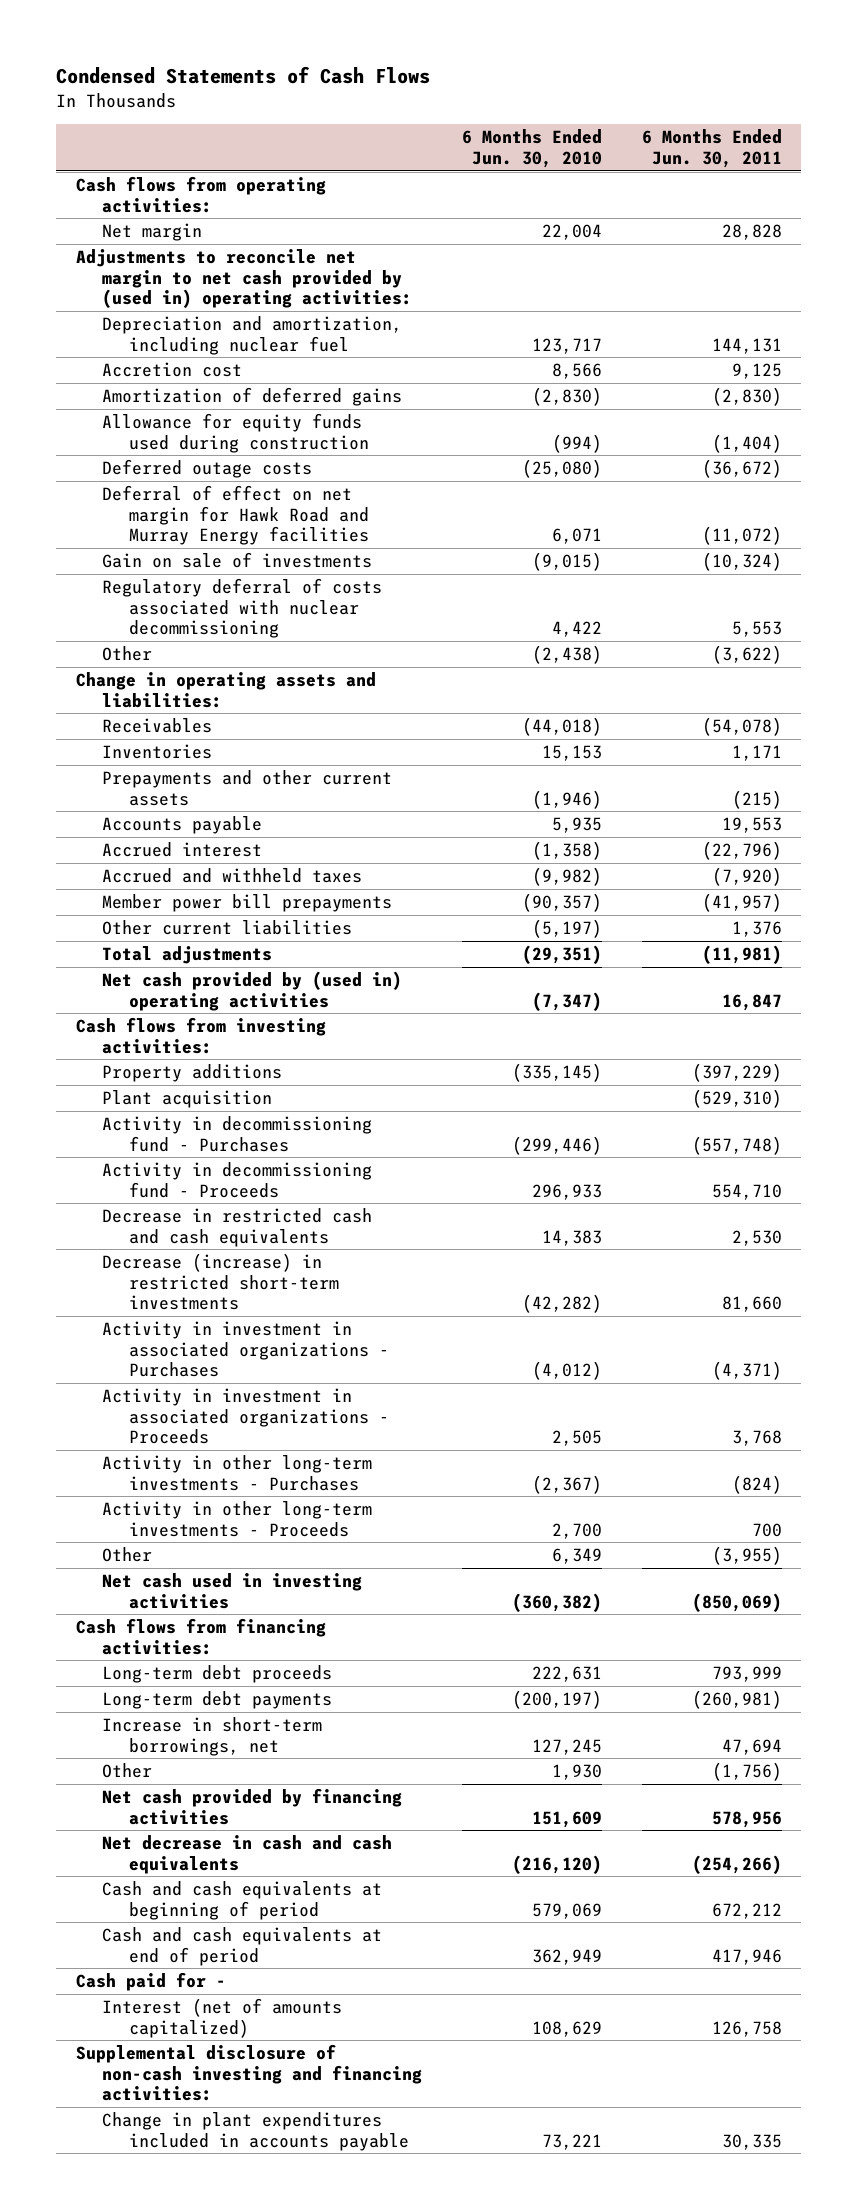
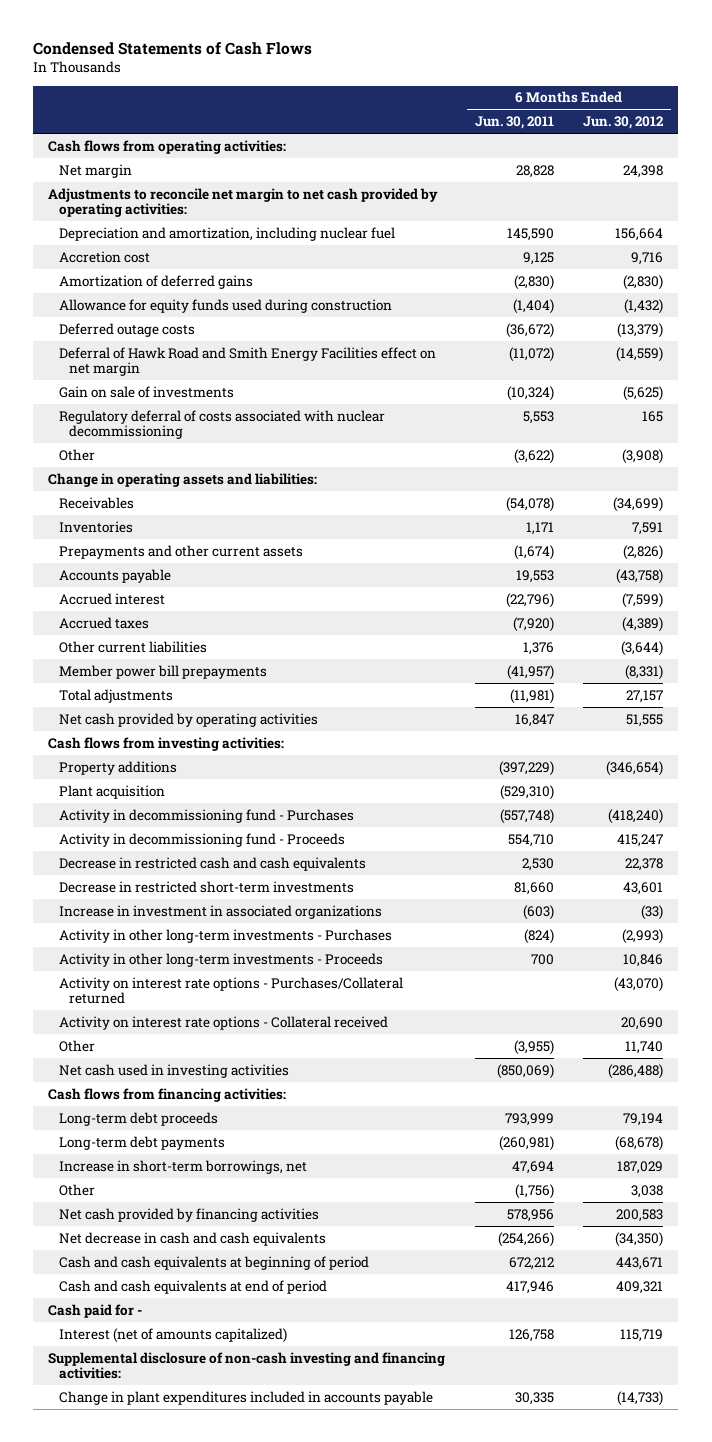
- | 6 Months Ended Jun. 30, 2010 | 6 Months Ended Jun. 30, 2011
+ | 6 Months Ended Jun. 30, 2011 | 6 Months Ended Jun. 30, 2012
- Adjustments to reconcile net margin to net cash provided by (used in) operating activities:
- Depreciation and amortization, including nuclear fuel | 123,717 | 144,131
+ Adjustments to reconcile net margin to net cash provided by operating activities:
+ Depreciation and amortization, including nuclear fuel | 145,590 | 156,664
- Deferral of effect on net margin for Hawk Road and Murray Energy facilities | 6,071 | (11,072)
+ Deferral of Hawk Road and Smith Energy Facilities effect on net margin | (11,072) | (14,559)
- Prepayments and other current assets | (1,946) | (215)
+ Prepayments and other current assets | (1,674) | (2,826)
- Accrued and withheld taxes | (9,982) | (7,920)
+ Accrued taxes | (7,920) | (4,389)
moved down: Member power bill prepayments | (41,957) | (8,331)
- Net cash provided by (used in) operating activities | (7,347) | 16,847
+ Net cash provided by operating activities | 16,847 | 51,555
- Decrease (increase) in restricted short-term investments | (42,282) | 81,660
- Activity in investment in associated organizations - Purchases | (4,012) | (4,371)
- Activity in investment in associated organizations - Proceeds | 2,505 | 3,768
+ Decrease in restricted short-term investments | 81,660 | 43,601
+ Increase in investment in associated organizations | (603) | (33)
+ Activity on interest rate options - Purchases/Collateral returned | | (43,070)
+ Activity on interest rate options - Collateral received | | 20,690

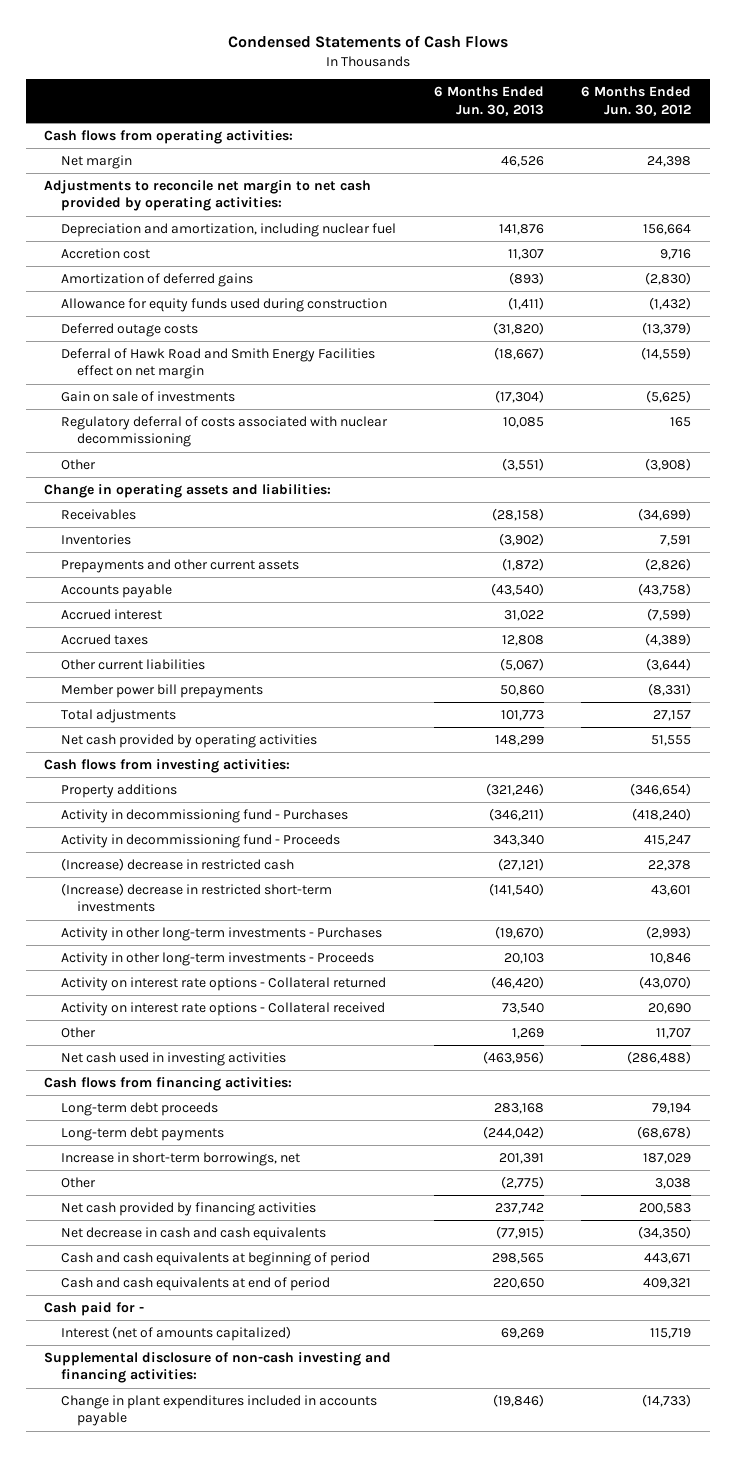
- | 6 Months Ended Jun. 30, 2011 | 6 Months Ended Jun. 30, 2012
+ | 6 Months Ended Jun. 30, 2013 | 6 Months Ended Jun. 30, 2012
- Plant acquisition | (529,310) |
- Decrease in restricted cash and cash equivalents | 2,530 | 22,378
- Decrease in restricted short-term investments | 81,660 | 43,601
- Increase in investment in associated organizations | (603) | (33)
+ (Increase) decrease in restricted cash | (27,121) | 22,378
+ (Increase) decrease in restricted short-term investments | (141,540) | 43,601
- Activity on interest rate options - Purchases/Collateral returned | | (43,070)
+ Activity on interest rate options - Collateral returned | (46,420) | (43,070)
- Other | (3,955) | 11,740
+ Other | 1,269 | 11,707

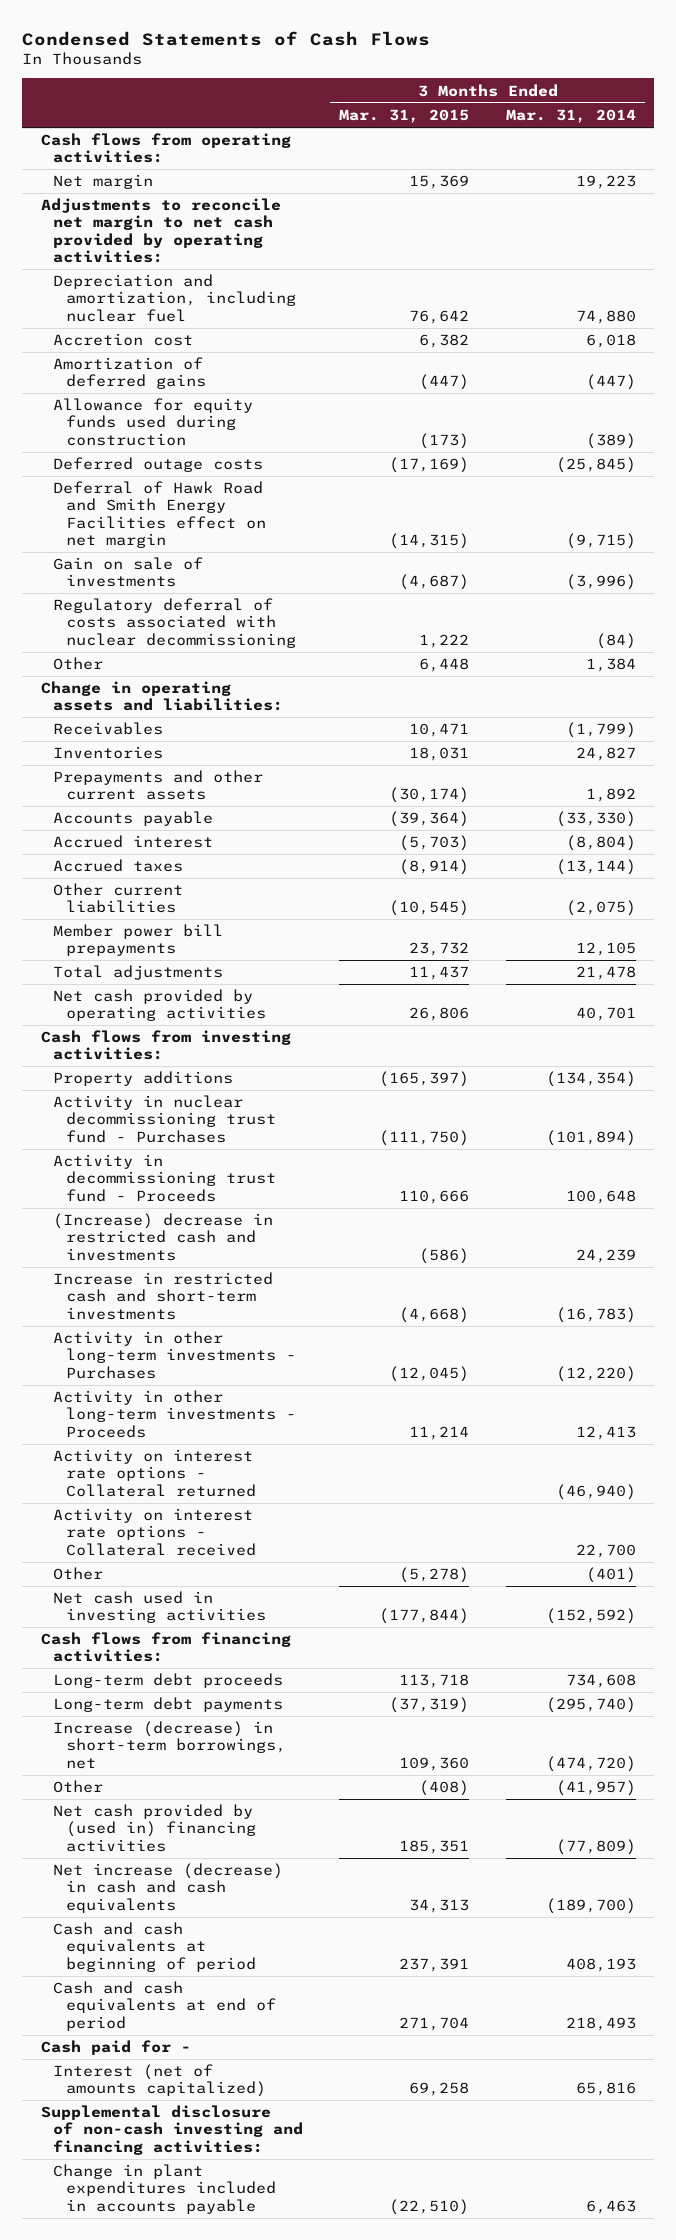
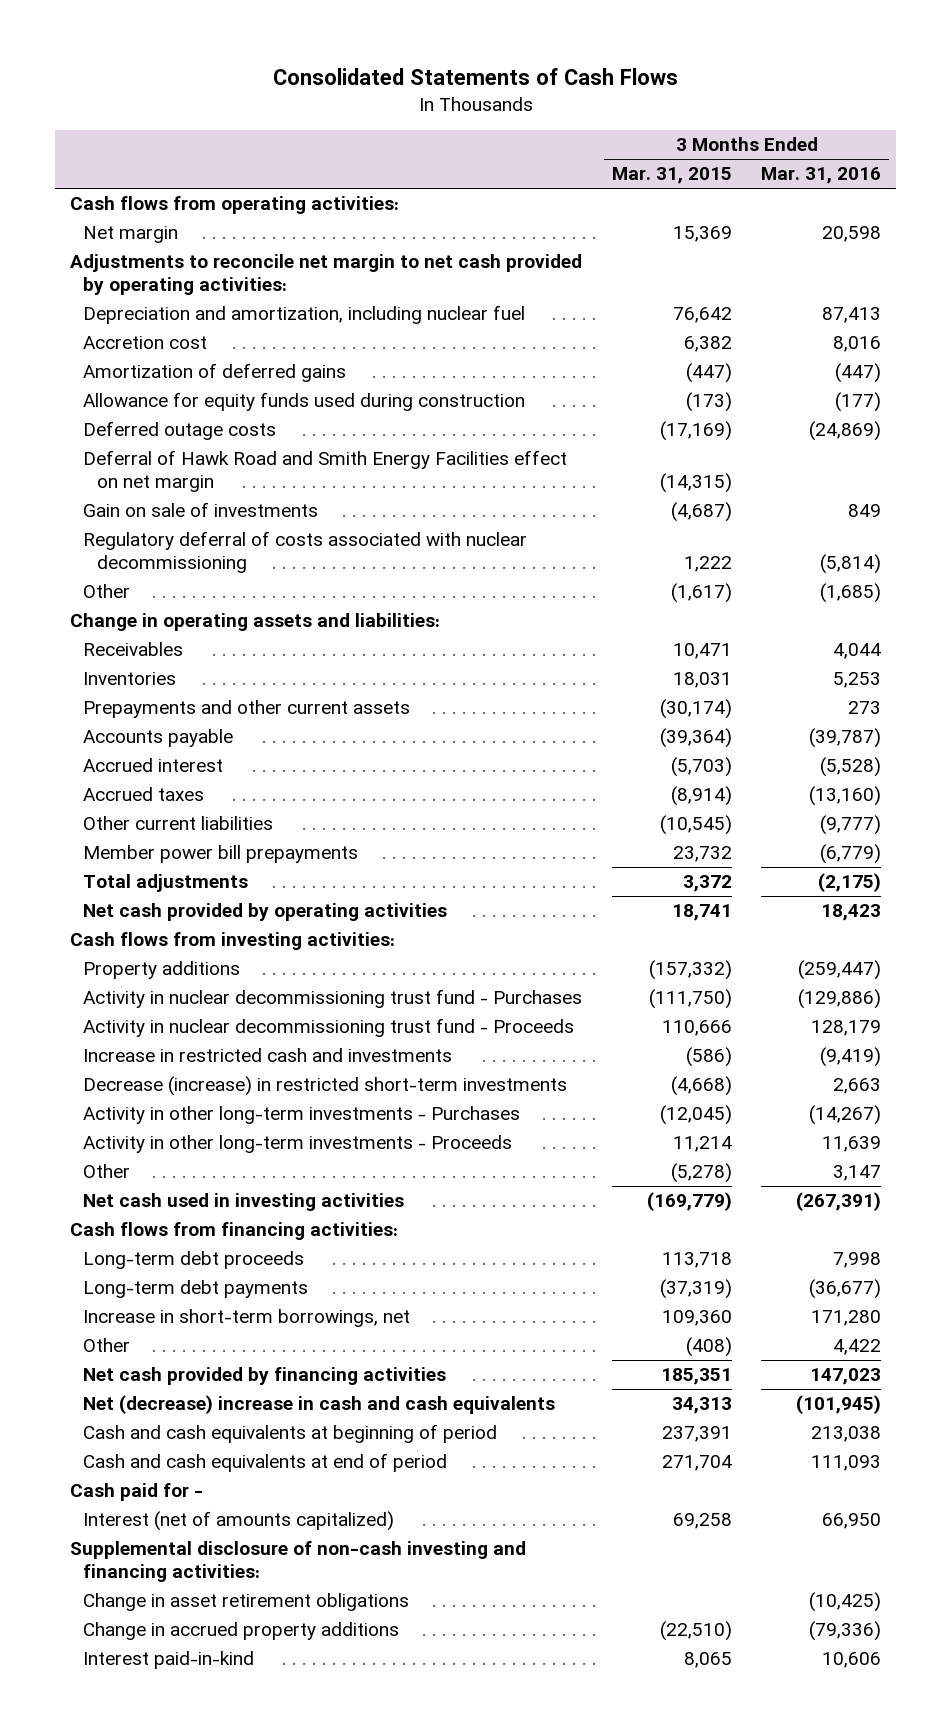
- Condensed Statements of Cash Flows
+ Consolidated Statements of Cash Flows
- | 3 Months Ended Mar. 31, 2015 | 3 Months Ended Mar. 31, 2014
+ | 3 Months Ended Mar. 31, 2015 | 3 Months Ended Mar. 31, 2016
- Other | 6,448 | 1,384
+ Other | (1,617) | (1,685)
- Total adjustments | 11,437 | 21,478
- Net cash provided by operating activities | 26,806 | 40,701
+ Total adjustments | 3,372 | (2,175)
+ Net cash provided by operating activities | 18,741 | 18,423
- Property additions | (165,397) | (134,354)
+ Property additions | (157,332) | (259,447)
- Activity in decommissioning trust fund - Proceeds | 110,666 | 100,648
- (Increase) decrease in restricted cash and investments | (586) | 24,239
- Increase in restricted cash and short-term investments | (4,668) | (16,783)
+ Activity in nuclear decommissioning trust fund - Proceeds | 110,666 | 128,179
+ Increase in restricted cash and investments | (586) | (9,419)
+ Decrease (increase) in restricted short-term investments | (4,668) | 2,663
- Activity on interest rate options - Collateral returned | | (46,940)
- Activity on interest rate options - Collateral received | | 22,700
- Net cash used in investing activities | (177,844) | (152,592)
+ Net cash used in investing activities | (169,779) | (267,391)
- Increase (decrease) in short-term borrowings, net | 109,360 | (474,720)
+ Increase in short-term borrowings, net | 109,360 | 171,280
- Net cash provided by (used in) financing activities | 185,351 | (77,809)
- Net increase (decrease) in cash and cash equivalents | 34,313 | (189,700)
+ Net cash provided by financing activities | 185,351 | 147,023
+ Net (decrease) increase in cash and cash equivalents | 34,313 | (101,945)
- Change in plant expenditures included in accounts payable | (22,510) | 6,463
+ Change in asset retirement obligations | | (10,425)
+ Change in accrued property additions | (22,510) | (79,336)
+ Interest paid-in-kind | 8,065 | 10,606

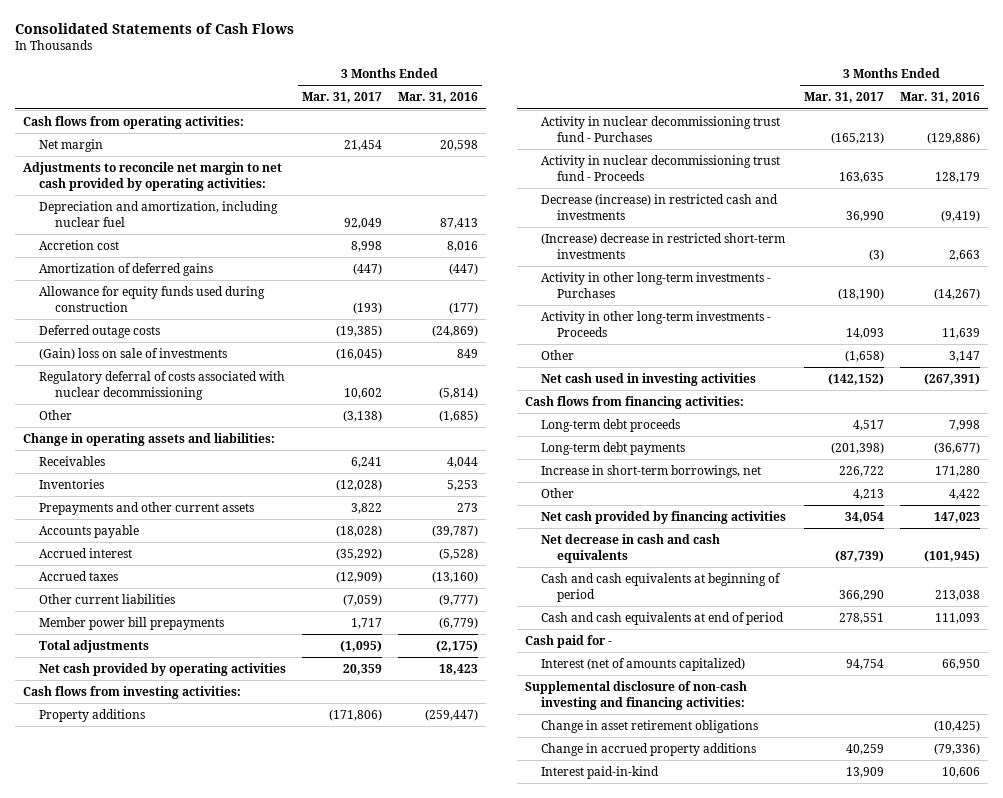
- | 3 Months Ended Mar. 31, 2015 | 3 Months Ended Mar. 31, 2016
+ | 3 Months Ended Mar. 31, 2017 | 3 Months Ended Mar. 31, 2016
- Deferral of Hawk Road and Smith Energy Facilities effect on net margin | (14,315) |
- Gain on sale of investments | (4,687) | 849
+ (Gain) loss on sale of investments | (16,045) | 849
- Increase in restricted cash and investments | (586) | (9,419)
- Decrease (increase) in restricted short-term investments | (4,668) | 2,663
+ Decrease (increase) in restricted cash and investments | 36,990 | (9,419)
+ (Increase) decrease in restricted short-term investments | (3) | 2,663
- Net (decrease) increase in cash and cash equivalents | 34,313 | (101,945)
+ Net decrease in cash and cash equivalents | (87,739) | (101,945)

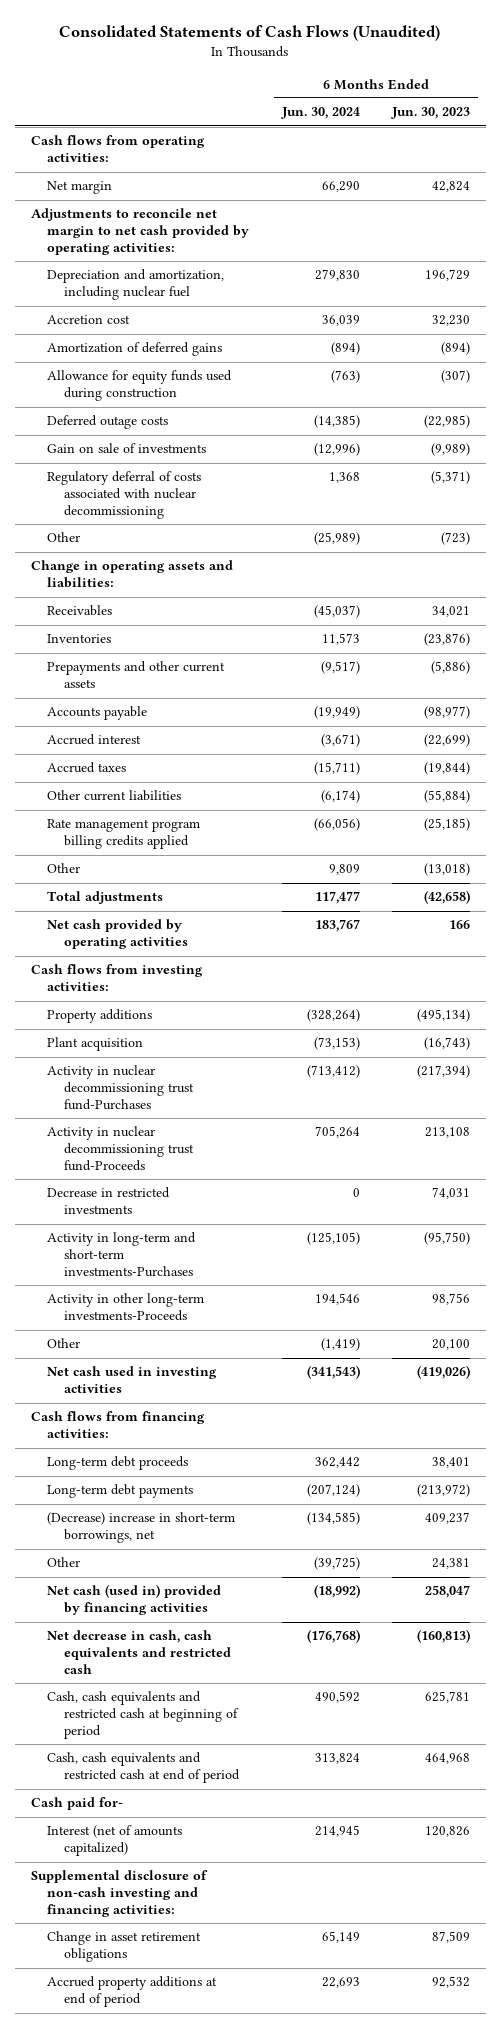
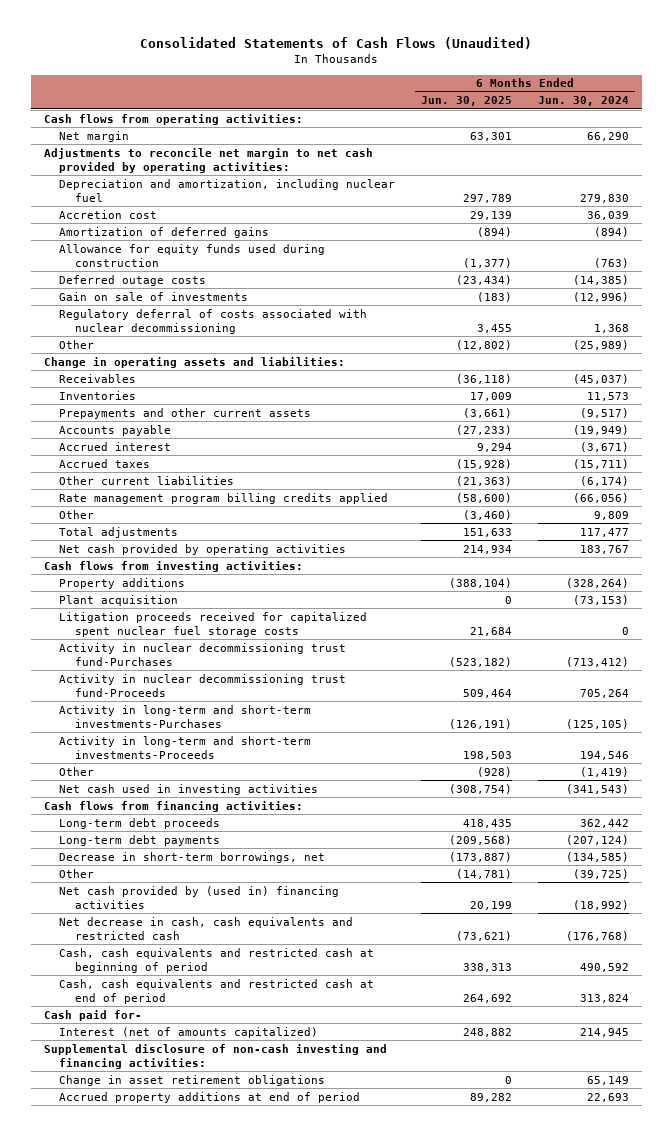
- | 6 Months Ended Jun. 30, 2024 | 6 Months Ended Jun. 30, 2023
+ | 6 Months Ended Jun. 30, 2025 | 6 Months Ended Jun. 30, 2024
+ Litigation proceeds received for capitalized spent nuclear fuel storage costs | 21,684 | 0
- Decrease in restricted investments | 0 | 74,031
- Activity in other long-term investments-Proceeds | 194,546 | 98,756
+ Activity in long-term and short-term investments-Proceeds | 198,503 | 194,546
- (Decrease) increase in short-term borrowings, net | (134,585) | 409,237
+ Decrease in short-term borrowings, net | (173,887) | (134,585)
- Net cash (used in) provided by financing activities | (18,992) | 258,047
+ Net cash provided by (used in) financing activities | 20,199 | (18,992)

